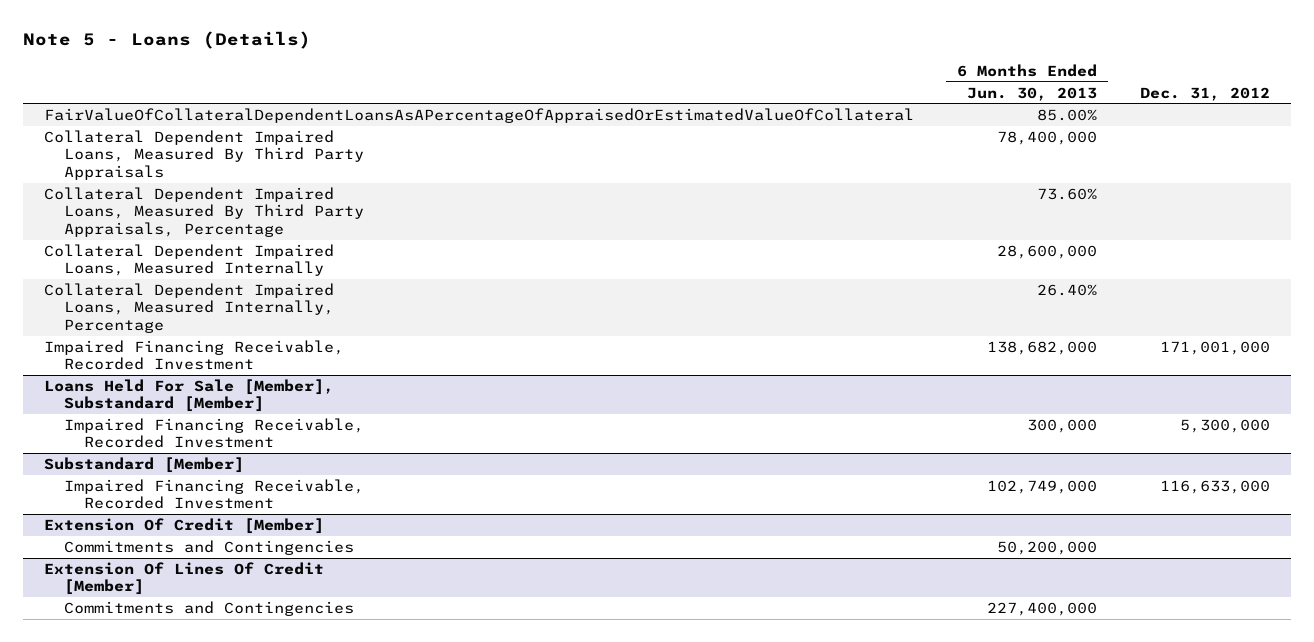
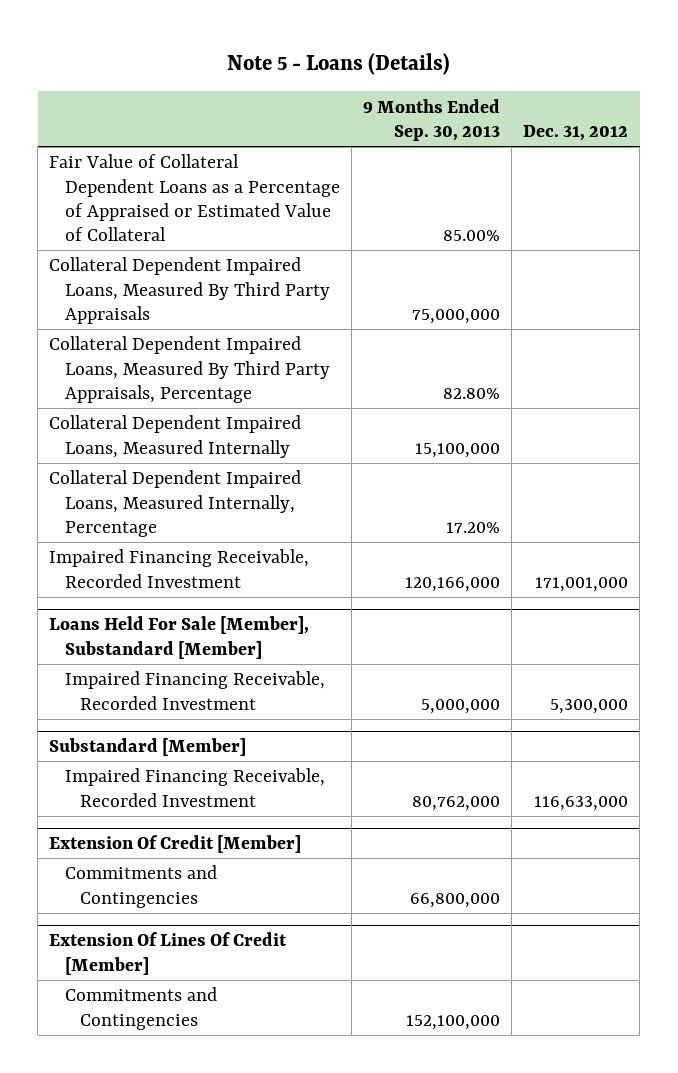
- | 6 Months Ended Jun. 30, 2013 | Dec. 31, 2012
+ | 9 Months Ended Sep. 30, 2013 | Dec. 31, 2012
- FairValueOfCollateralDependentLoansAsAPercentageOfAppraisedOrEstimatedValueOfCollateral | 85.00% |
+ Fair Value of Collateral Dependent Loans as a Percentage of Appraised or Estimated Value of Collateral | 85.00% |

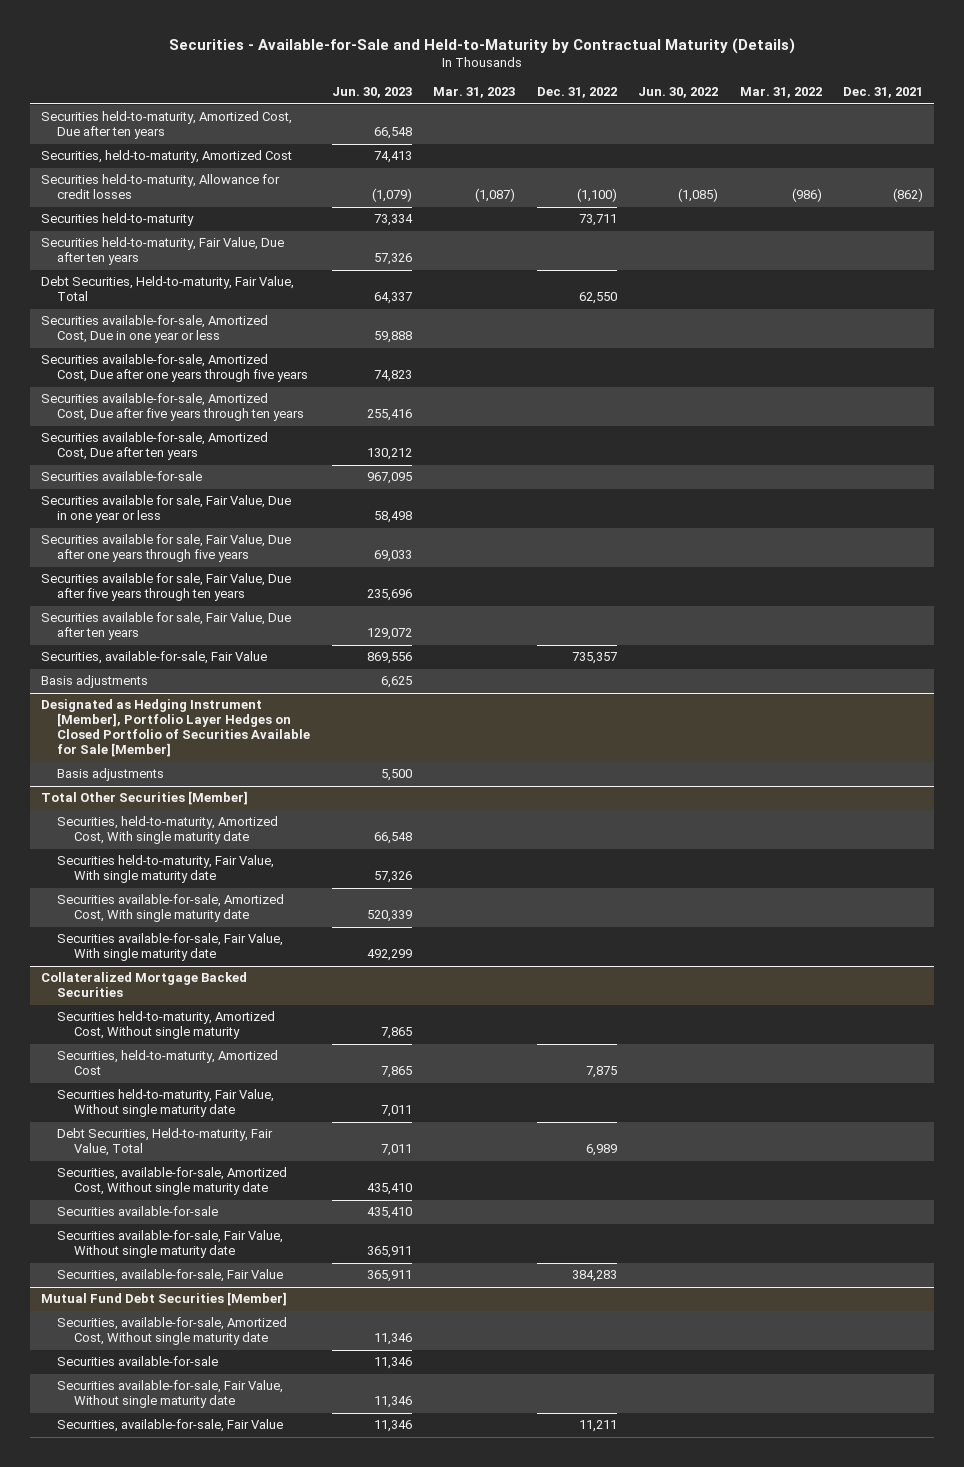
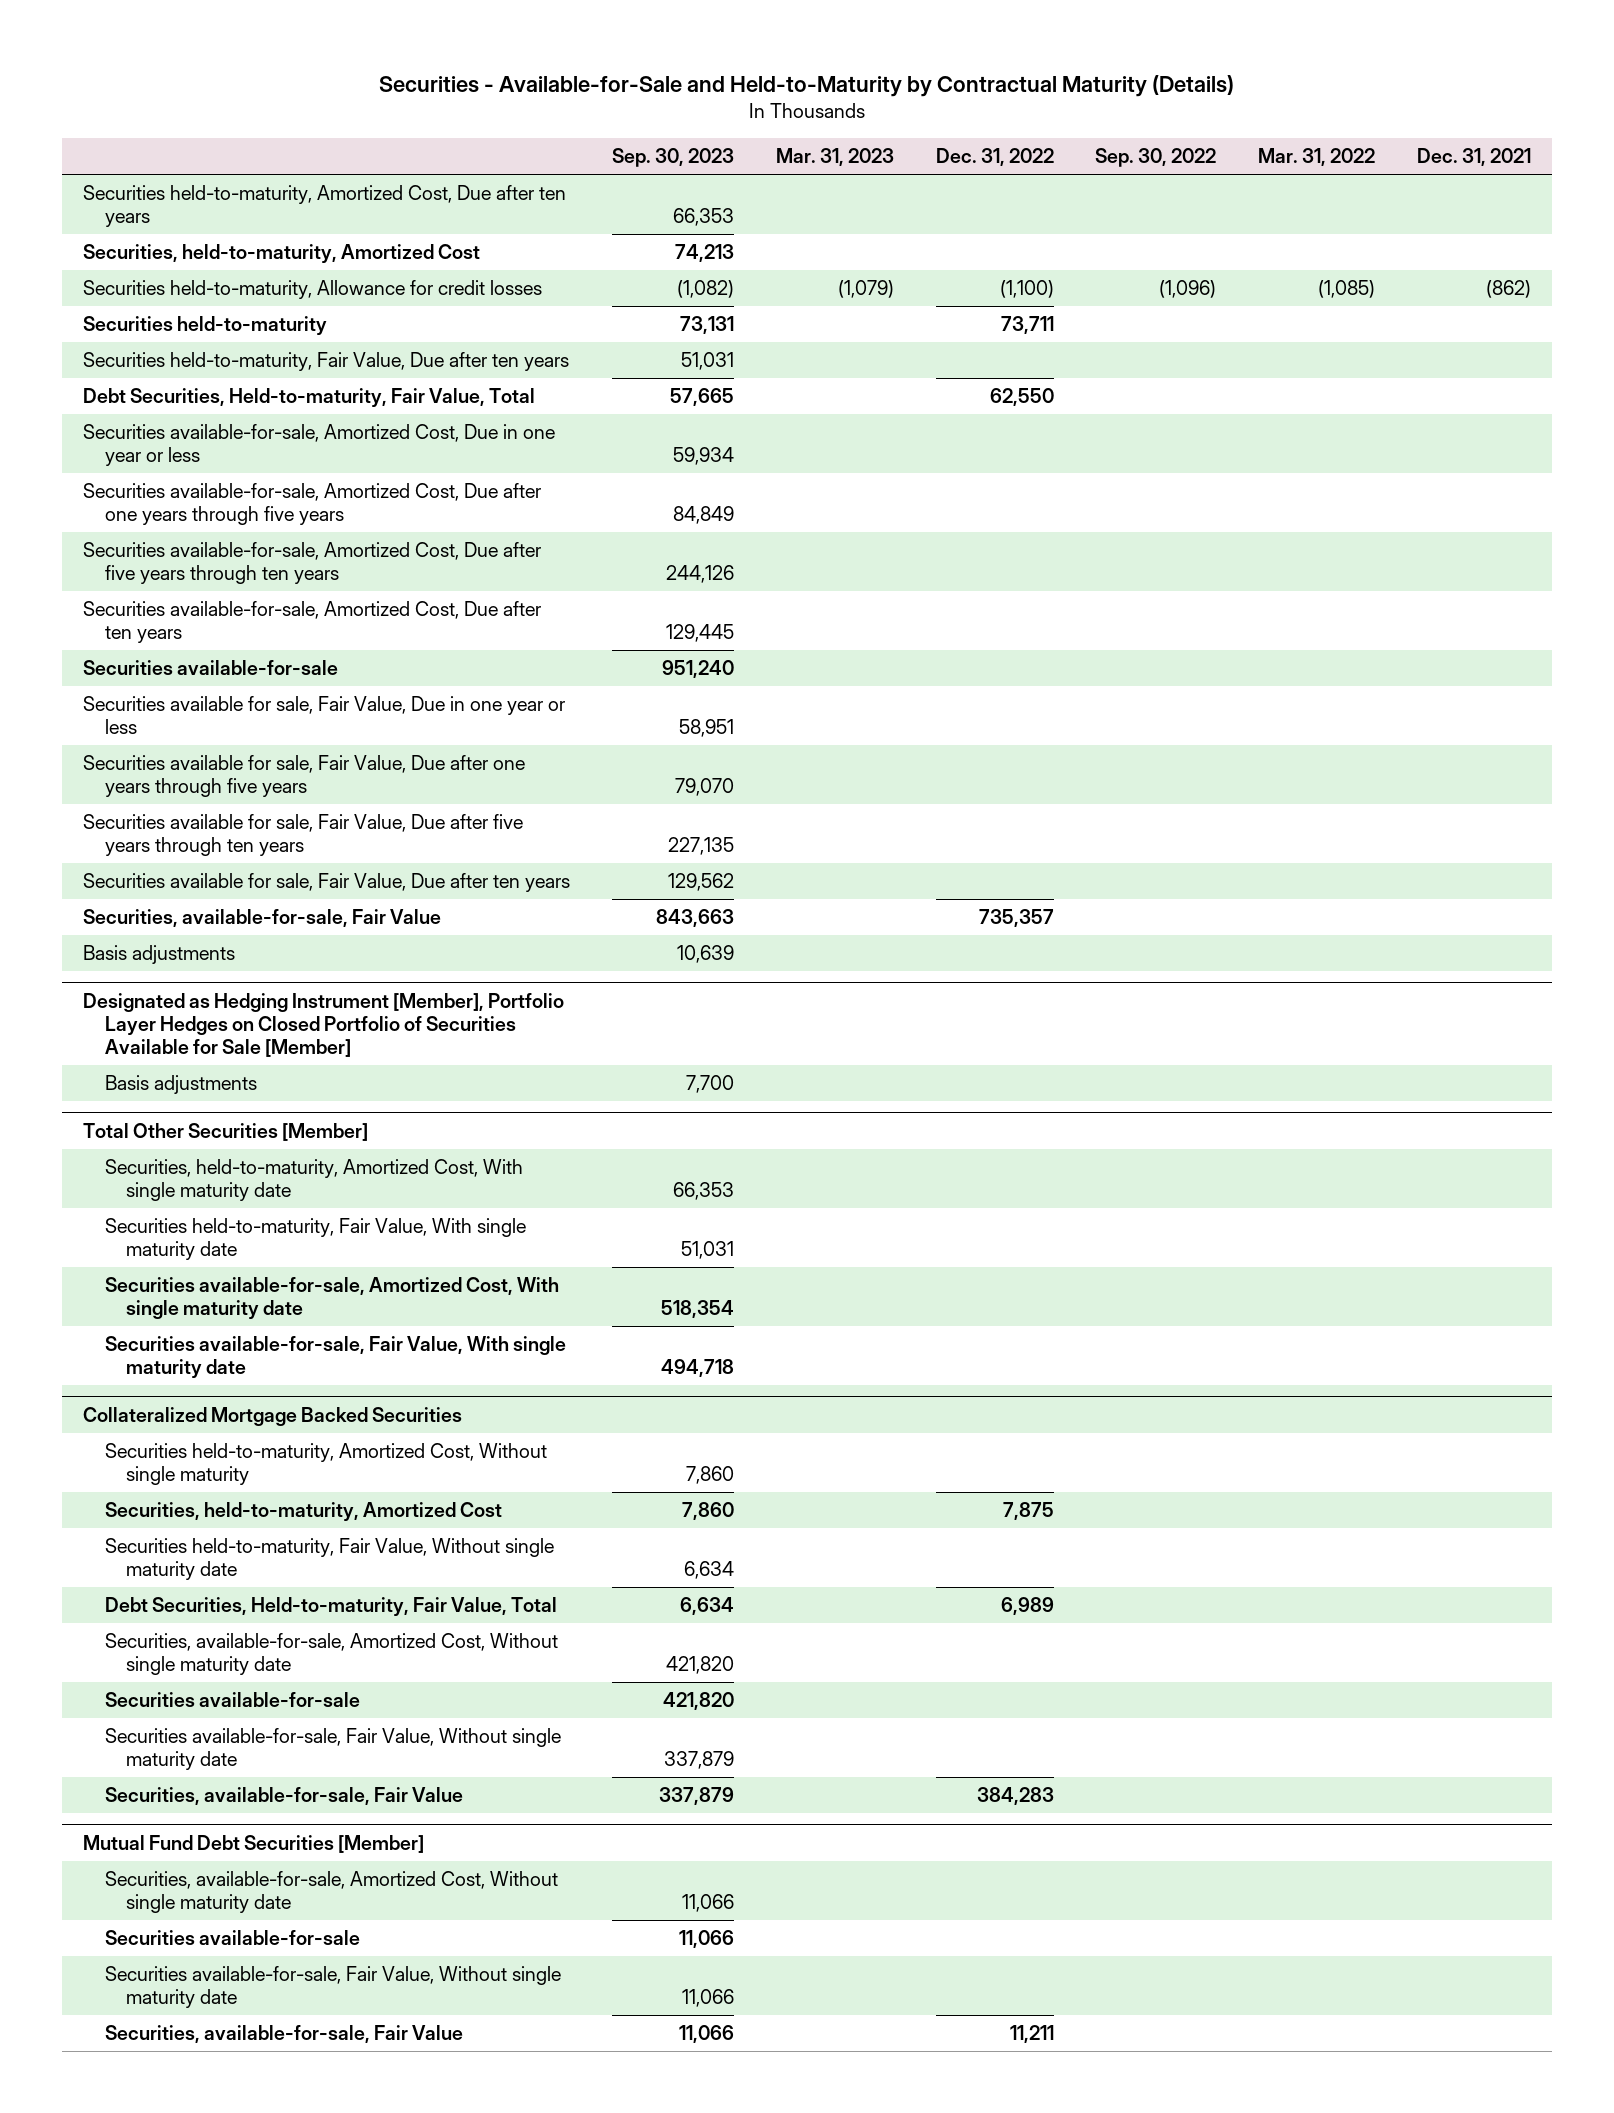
- | Jun. 30, 2023 | Mar. 31, 2023 | Dec. 31, 2022 | Jun. 30, 2022 | Mar. 31, 2022 | Dec. 31, 2021
+ | Sep. 30, 2023 | Mar. 31, 2023 | Dec. 31, 2022 | Sep. 30, 2022 | Mar. 31, 2022 | Dec. 31, 2021
- Securities held-to-maturity, Allowance for credit losses | (1,079) | (1,087) | (1,100) | (1,085) | (986) | (862)
+ Securities held-to-maturity, Allowance for credit losses | (1,082) | (1,079) | (1,100) | (1,096) | (1,085) | (862)

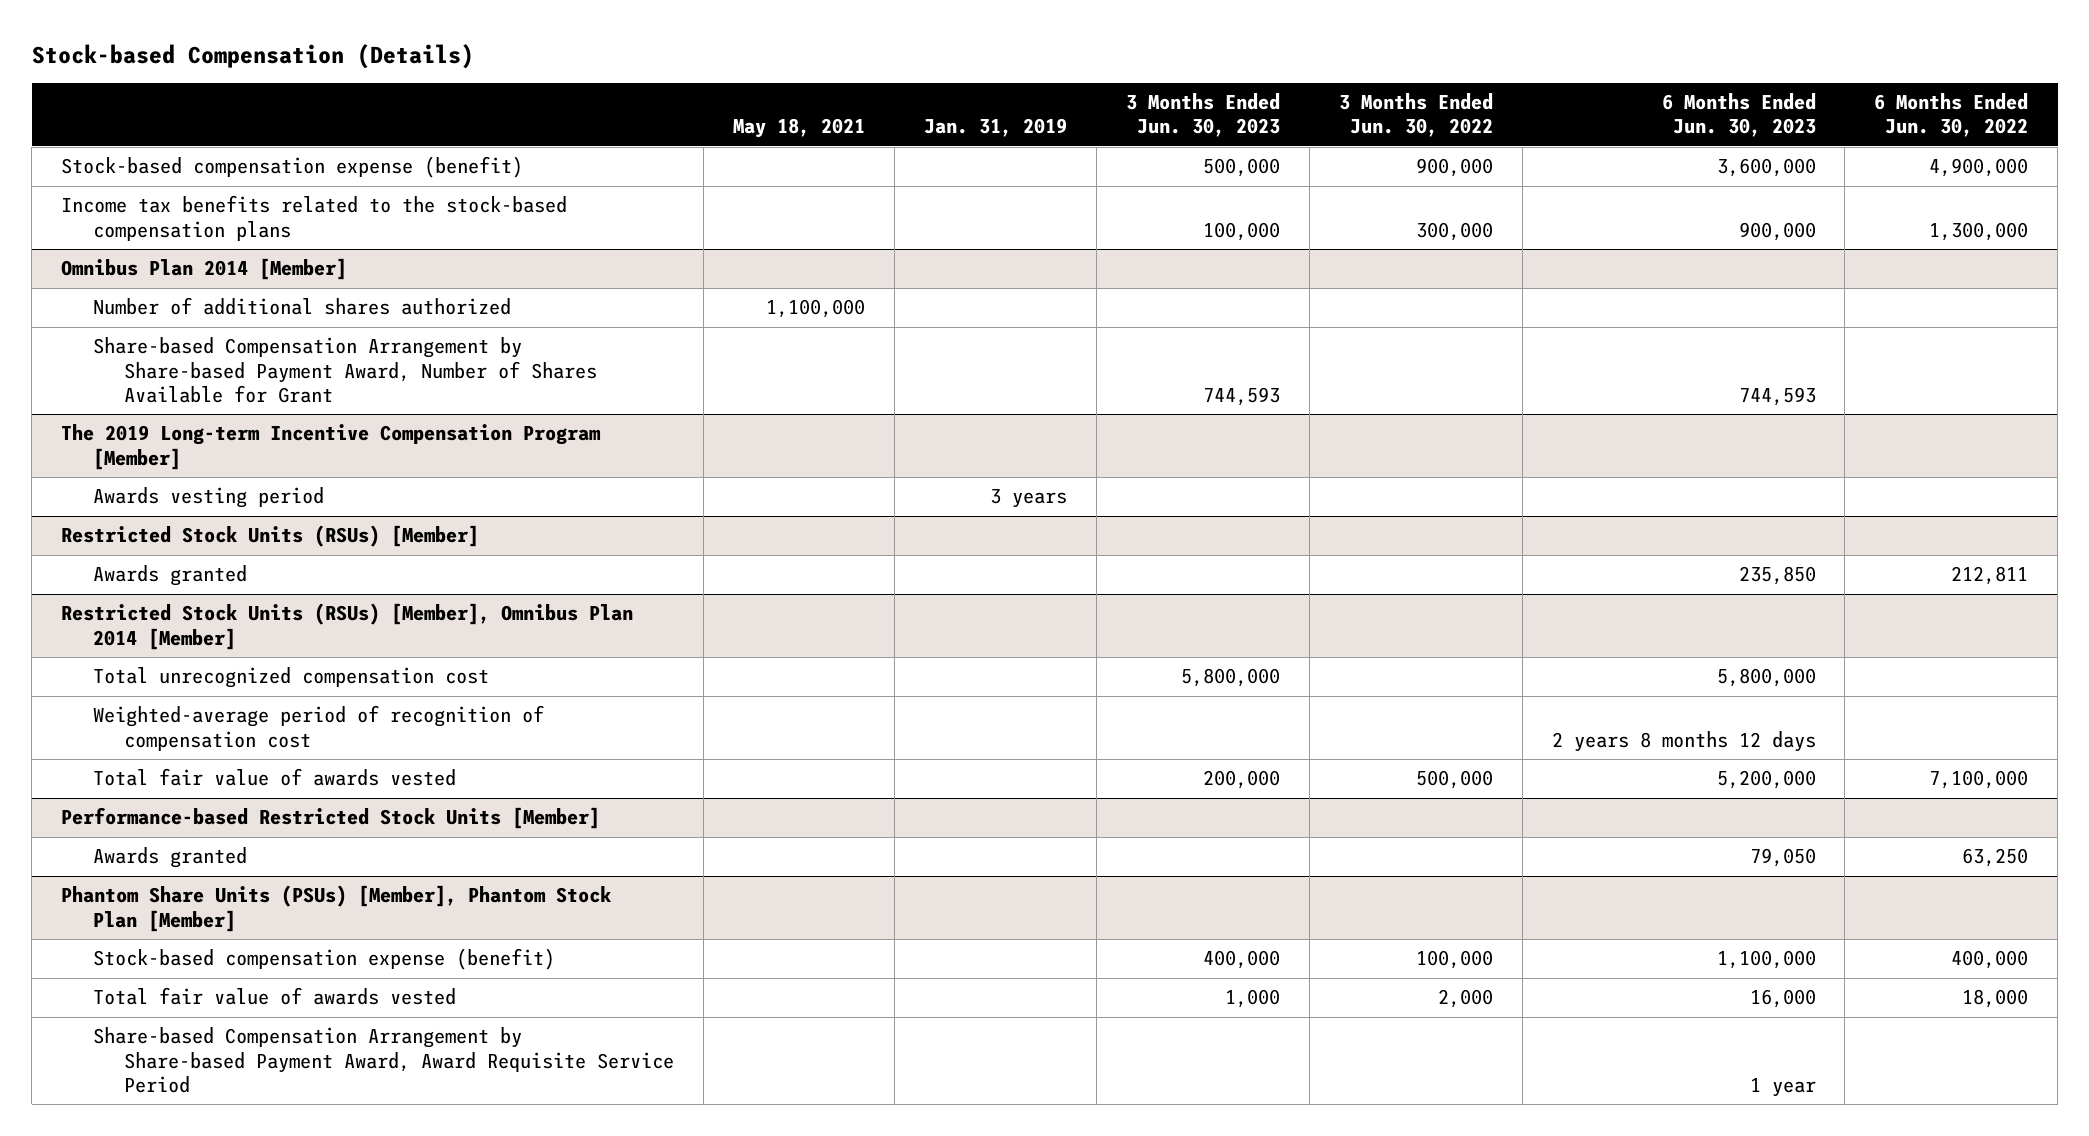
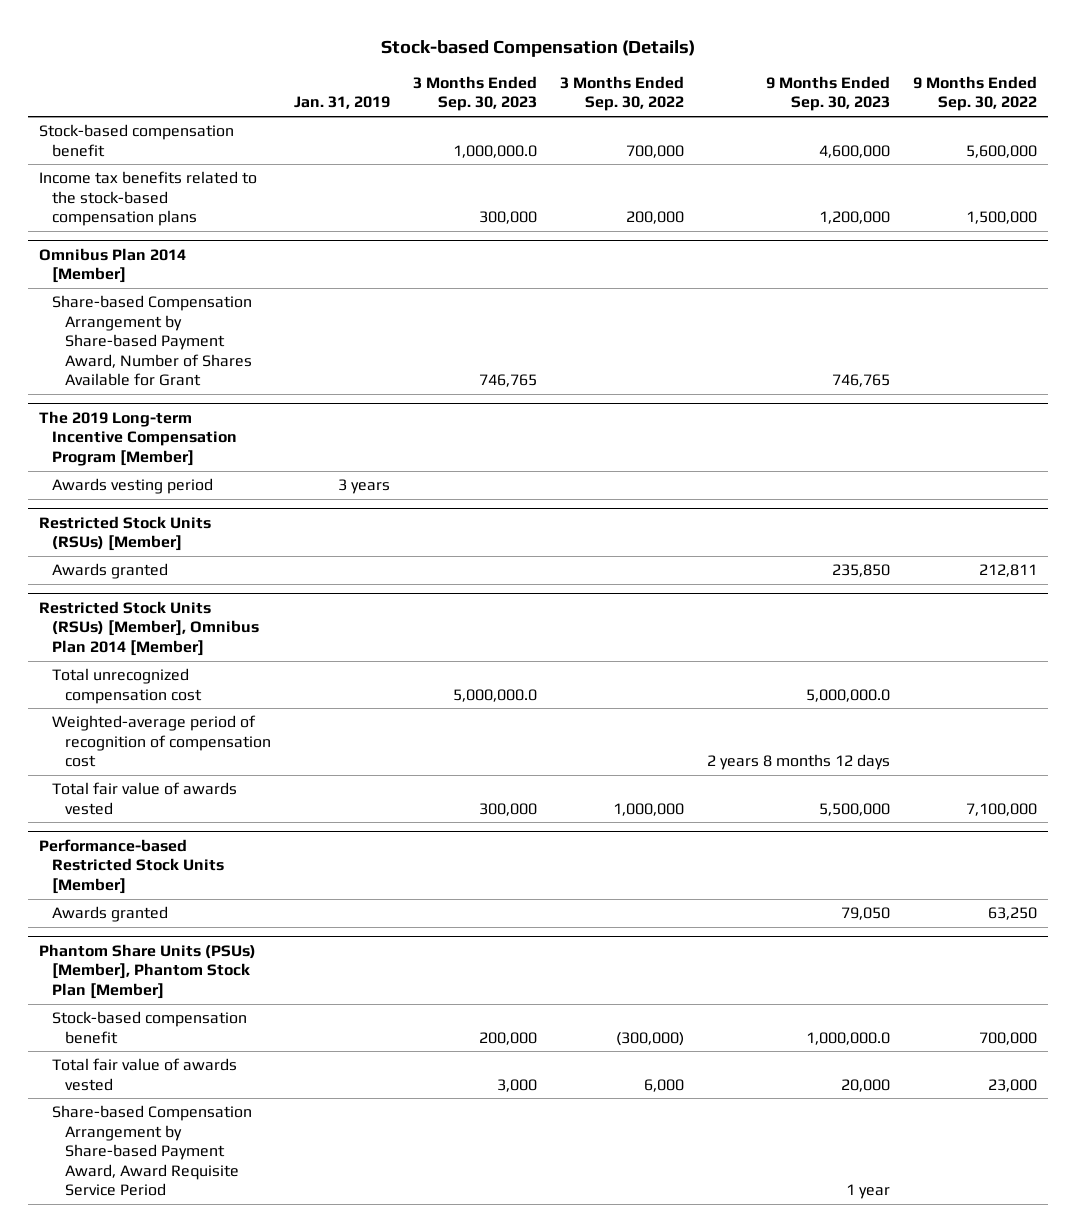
- | May 18, 2021 | Jan. 31, 2019 | 3 Months Ended Jun. 30, 2023 | 3 Months Ended Jun. 30, 2022 | 6 Months Ended Jun. 30, 2023 | 6 Months Ended Jun. 30, 2022
+ | Jan. 31, 2019 | 3 Months Ended Sep. 30, 2023 | 3 Months Ended Sep. 30, 2022 | 9 Months Ended Sep. 30, 2023 | 9 Months Ended Sep. 30, 2022
- Stock-based compensation expense (benefit) | | | 500,000 | 900,000 | 3,600,000 | 4,900,000
+ Stock-based compensation benefit | | 1,000,000.0 | 700,000 | 4,600,000 | 5,600,000
@ Omnibus Plan 2014 [Member]
- Number of additional shares authorized | 1,100,000 | | | | |
@ Phantom Share Units (PSUs) [Member], Phantom Stock Plan [Member]
- Stock-based compensation expense (benefit) | | | 400,000 | 100,000 | 1,100,000 | 400,000
+ Stock-based compensation benefit | | 200,000 | (300,000) | 1,000,000.0 | 700,000

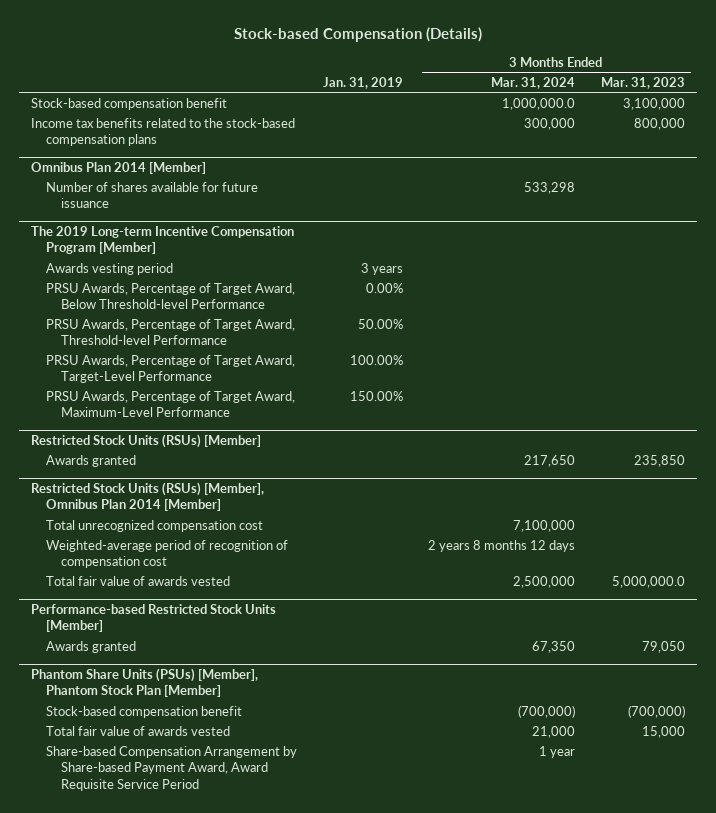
- | Jan. 31, 2019 | 3 Months Ended Sep. 30, 2023 | 3 Months Ended Sep. 30, 2022 | 9 Months Ended Sep. 30, 2023 | 9 Months Ended Sep. 30, 2022
+ | Jan. 31, 2019 | 3 Months Ended Mar. 31, 2024 | 3 Months Ended Mar. 31, 2023
@ Omnibus Plan 2014 [Member]
- Share-based Compensation Arrangement by Share-based Payment Award, Number of Shares Available for Grant | | 746,765 | | 746,765 |
+ Number of shares available for future issuance | | 533,298 |
@ The 2019 Long-term Incentive Compensation Program [Member]
+ PRSU Awards, Percentage of Target Award, Below Threshold-level Performance | 0.00% | |
+ PRSU Awards, Percentage of Target Award, Threshold-level Performance | 50.00% | |
+ PRSU Awards, Percentage of Target Award, Target-Level Performance | 100.00% | |
+ PRSU Awards, Percentage of Target Award, Maximum-Level Performance | 150.00% | |

